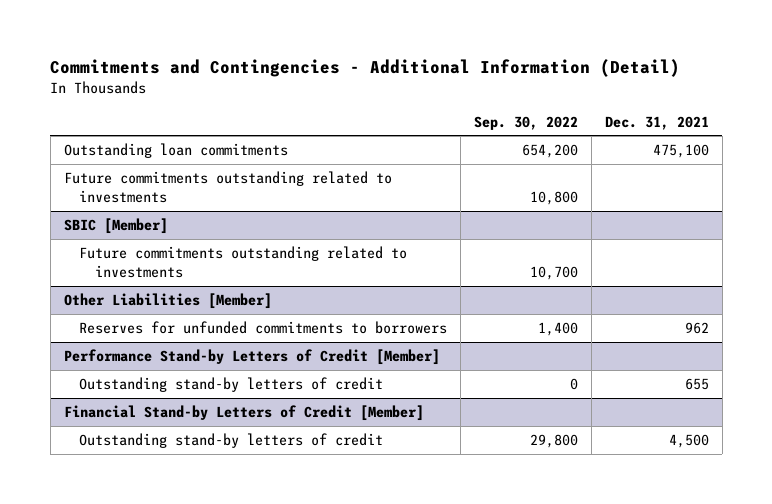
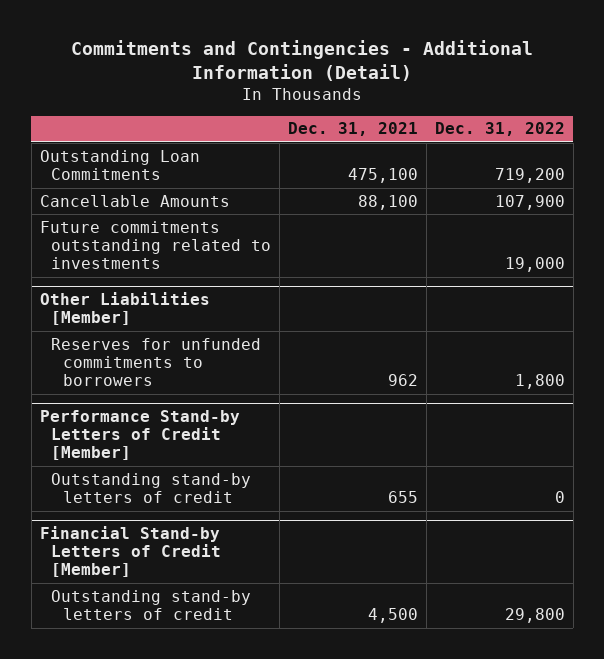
- | Sep. 30, 2022 | Dec. 31, 2021
+ | Dec. 31, 2021 | Dec. 31, 2022
- Outstanding loan commitments | 654,200 | 475,100
- Future commitments outstanding related to investments | 10,800 |
- SBIC [Member]
+ Outstanding Loan Commitments | 475,100 | 719,200
+ Cancellable Amounts | 88,100 | 107,900

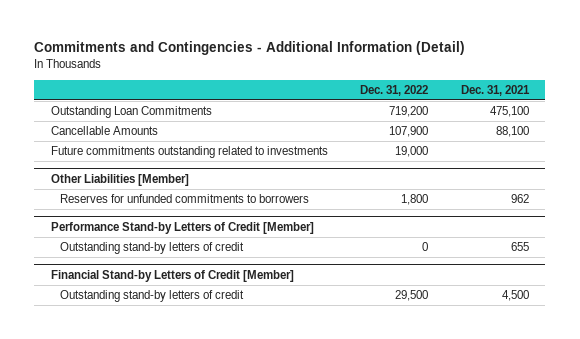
- | Dec. 31, 2021 | Dec. 31, 2022
+ | Dec. 31, 2022 | Dec. 31, 2021
@ Financial Stand-by Letters of Credit [Member]
- Outstanding stand-by letters of credit | 4,500 | 29,800
+ Outstanding stand-by letters of credit | 29,500 | 4,500

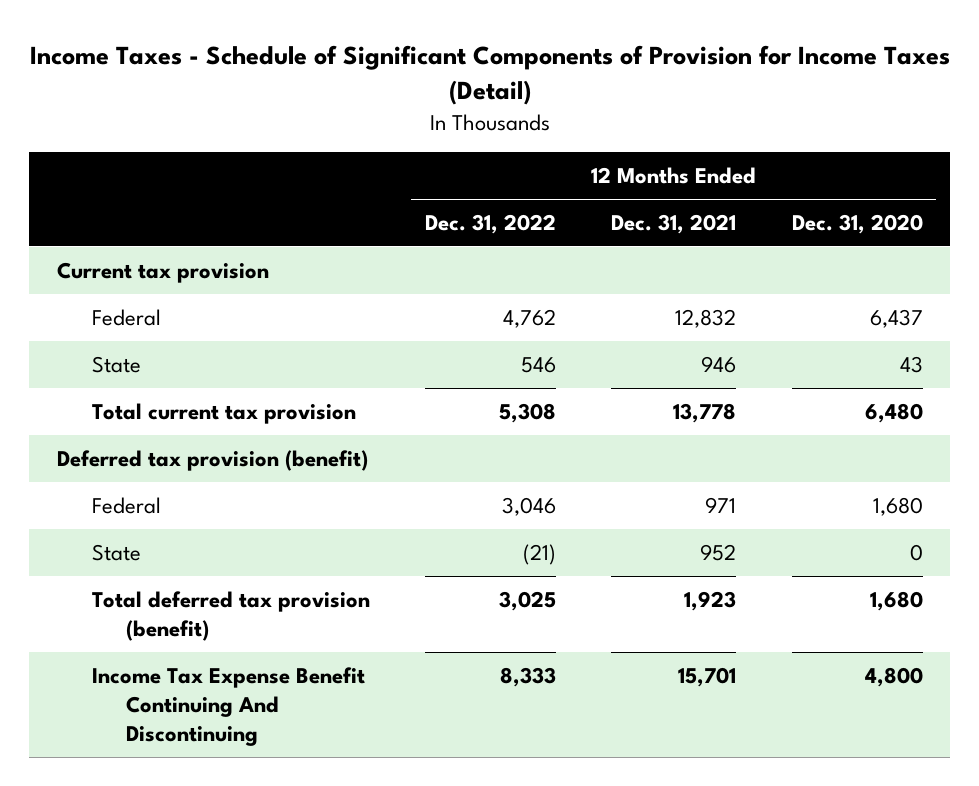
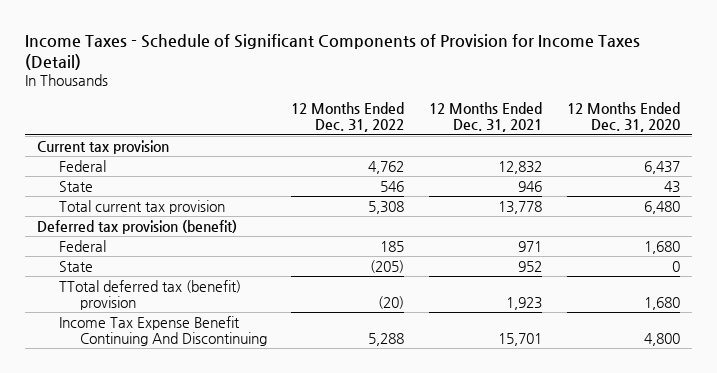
- Federal | 3,046 | 971 | 1,680
- State | (21) | 952 | 0
- Total deferred tax provision (benefit) | 3,025 | 1,923 | 1,680
- Income Tax Expense Benefit Continuing And Discontinuing | 8,333 | 15,701 | 4,800
+ Federal | 185 | 971 | 1,680
+ State | (205) | 952 | 0
+ TTotal deferred tax (benefit) provision | (20) | 1,923 | 1,680
+ Income Tax Expense Benefit Continuing And Discontinuing | 5,288 | 15,701 | 4,800

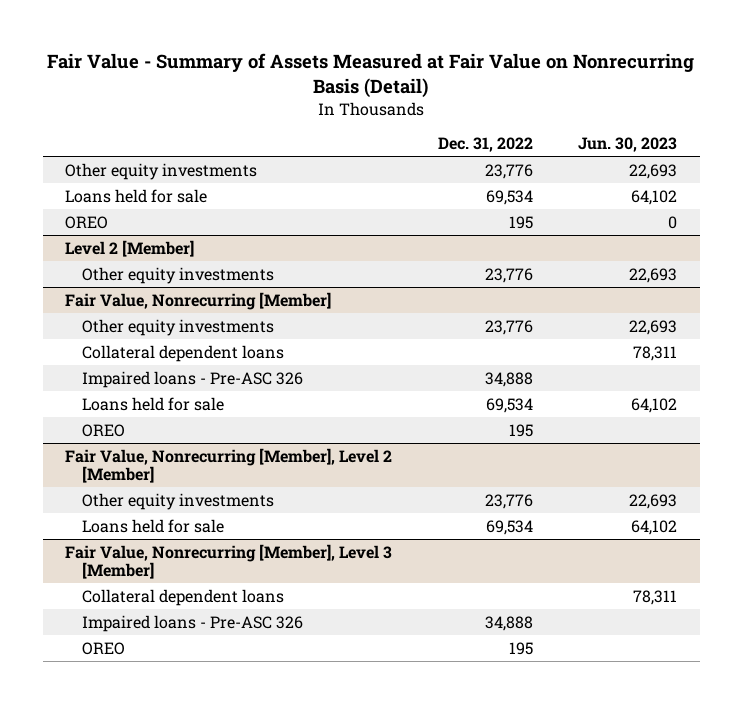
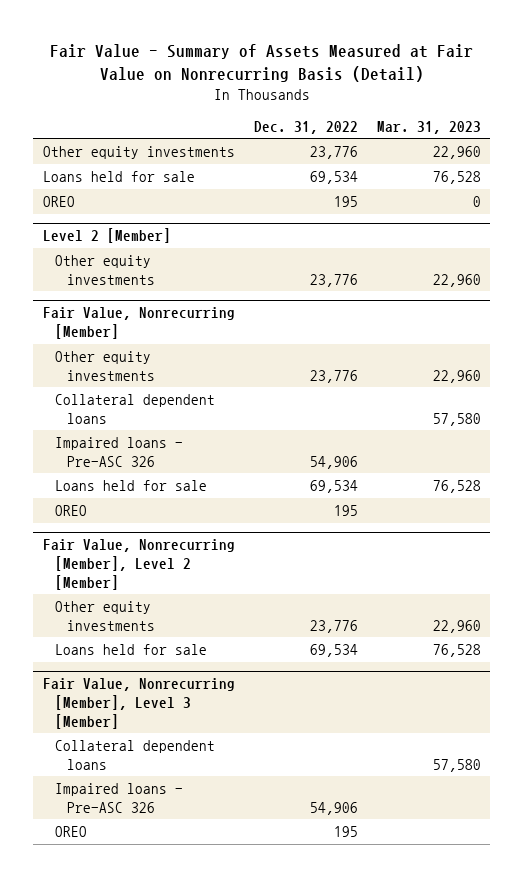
- | Dec. 31, 2022 | Jun. 30, 2023
+ | Dec. 31, 2022 | Mar. 31, 2023
@ Fair Value, Nonrecurring [Member]
- Impaired loans - Pre-ASC 326 | 34,888 |
+ Impaired loans - Pre-ASC 326 | 54,906 |
@ Fair Value, Nonrecurring [Member], Level 3 [Member]
- Impaired loans - Pre-ASC 326 | 34,888 |
+ Impaired loans - Pre-ASC 326 | 54,906 |

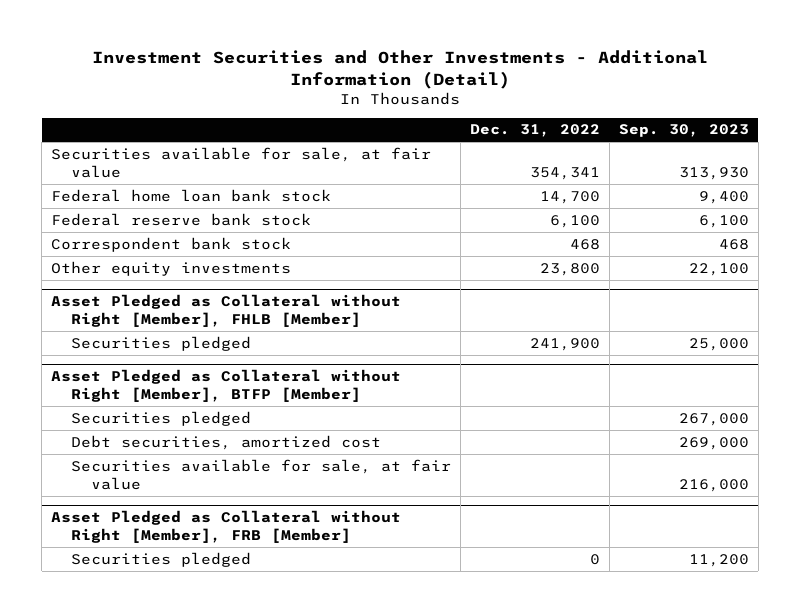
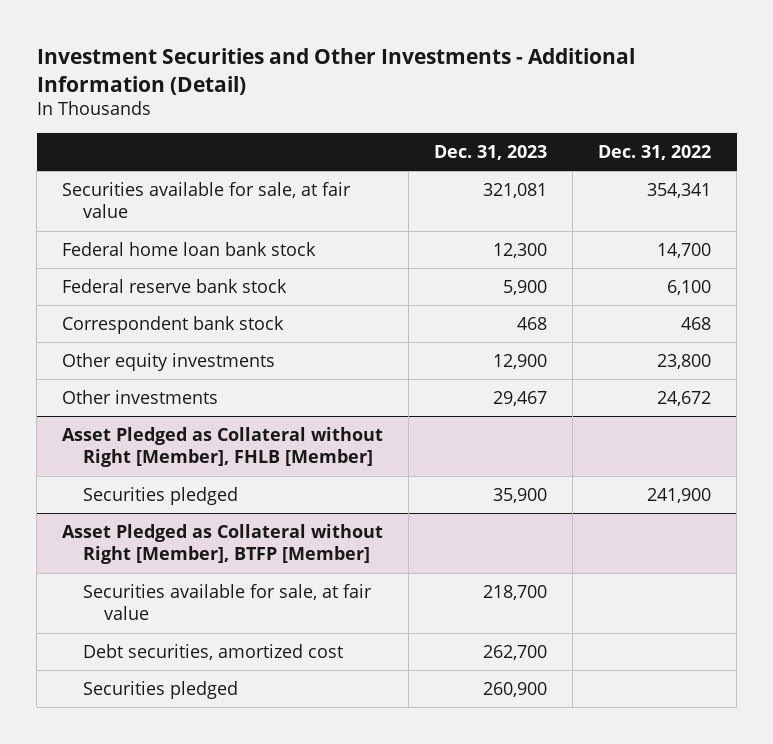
- | Dec. 31, 2022 | Sep. 30, 2023
+ | Dec. 31, 2023 | Dec. 31, 2022
+ Other investments | 29,467 | 24,672
- Asset Pledged as Collateral without Right [Member], FRB [Member]
- Securities pledged | 0 | 11,200
@ Asset Pledged as Collateral without Right [Member], BTFP [Member]
moved down: Debt securities, amortized cost | 262,700 |
moved down: Securities pledged | 260,900 |

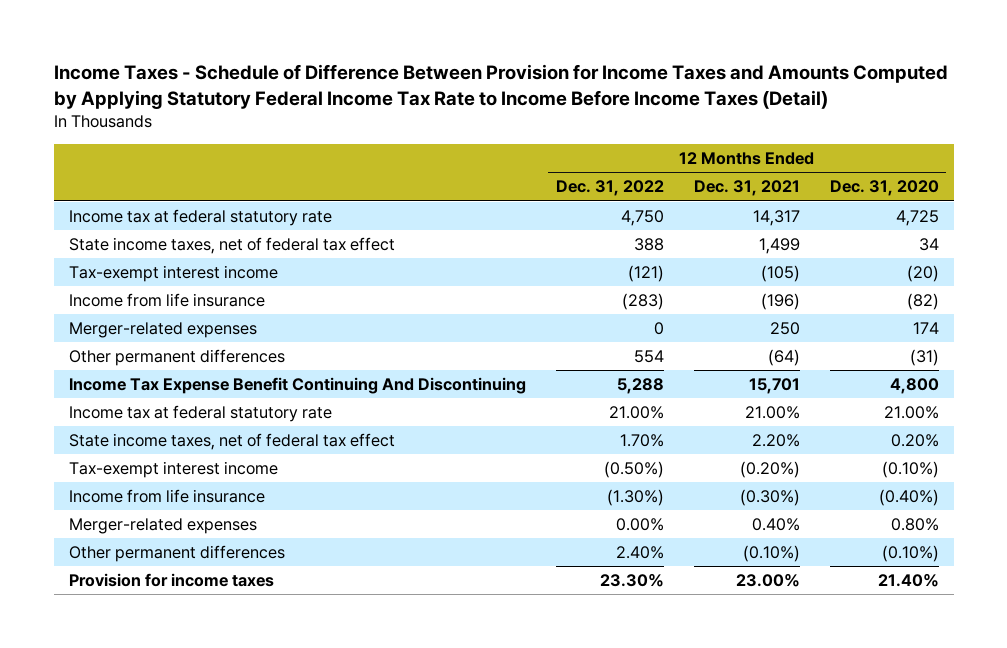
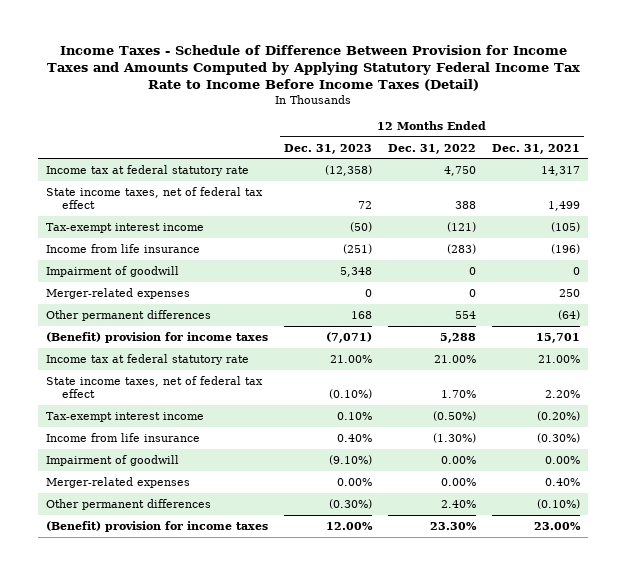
- | 12 Months Ended Dec. 31, 2022 | 12 Months Ended Dec. 31, 2021 | 12 Months Ended Dec. 31, 2020
+ | 12 Months Ended Dec. 31, 2023 | 12 Months Ended Dec. 31, 2022 | 12 Months Ended Dec. 31, 2021
+ Impairment of goodwill | 5,348 | 0 | 0
- Income Tax Expense Benefit Continuing And Discontinuing | 5,288 | 15,701 | 4,800
+ (Benefit) provision for income taxes | (7,071) | 5,288 | 15,701
+ Impairment of goodwill | (9.10%) | 0.00% | 0.00%
- Provision for income taxes | 23.30% | 23.00% | 21.40%
+ (Benefit) provision for income taxes | 12.00% | 23.30% | 23.00%

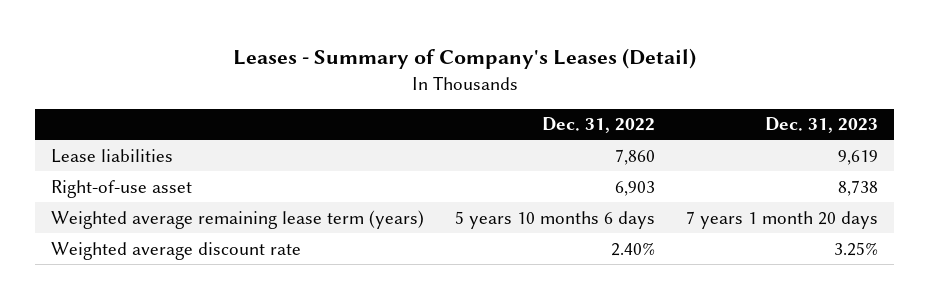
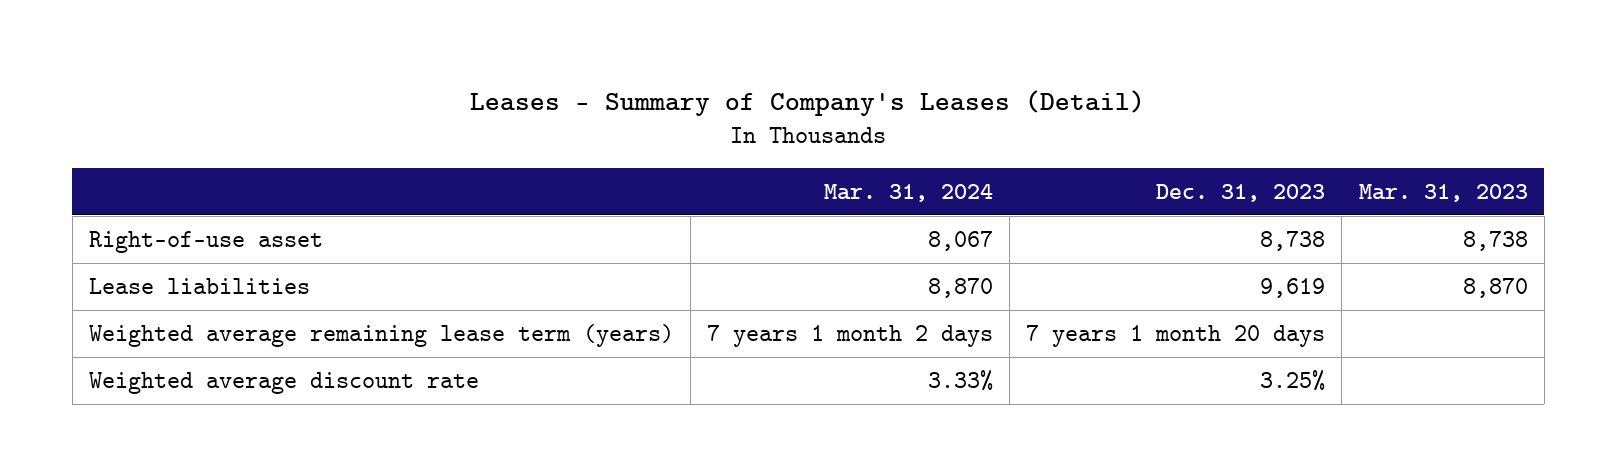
- | Dec. 31, 2022 | Dec. 31, 2023
+ | Mar. 31, 2024 | Dec. 31, 2023 | Mar. 31, 2023
moved down: Lease liabilities | 8,870 | 9,619 | 8,870

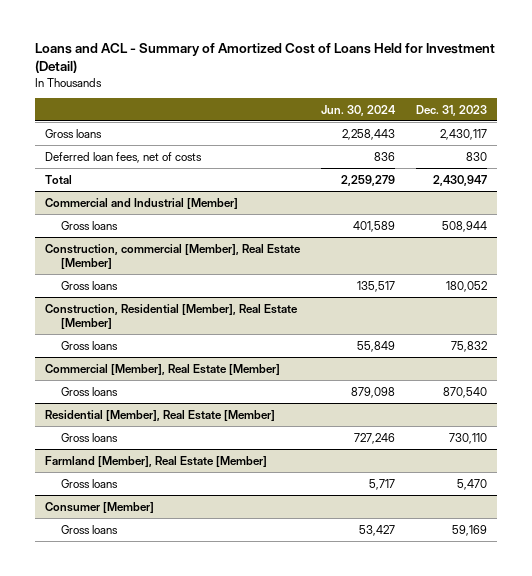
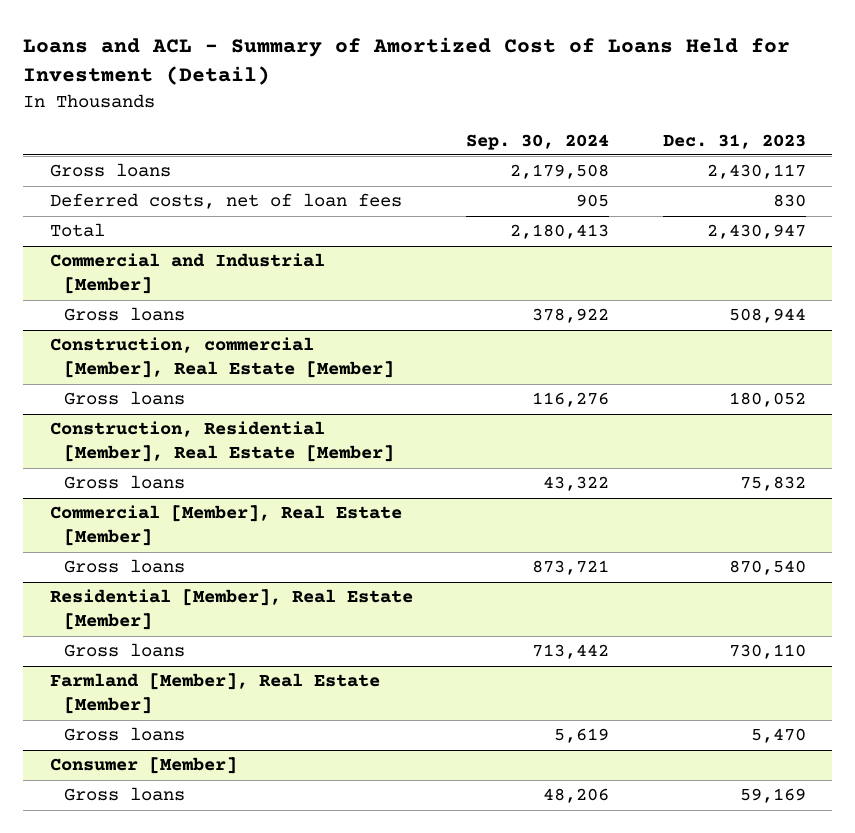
- | Jun. 30, 2024 | Dec. 31, 2023
+ | Sep. 30, 2024 | Dec. 31, 2023
- Deferred loan fees, net of costs | 836 | 830
+ Deferred costs, net of loan fees | 905 | 830

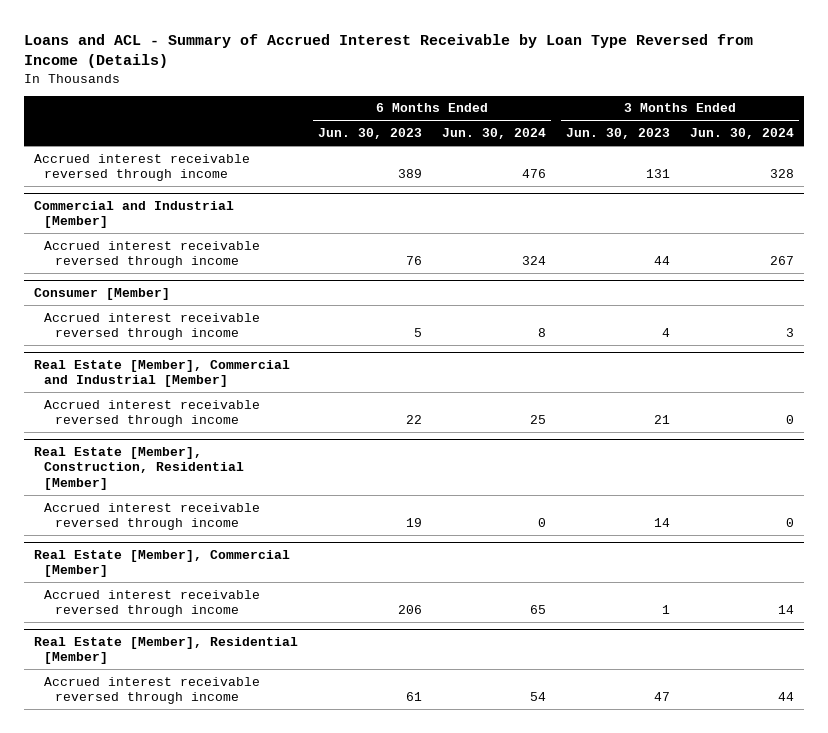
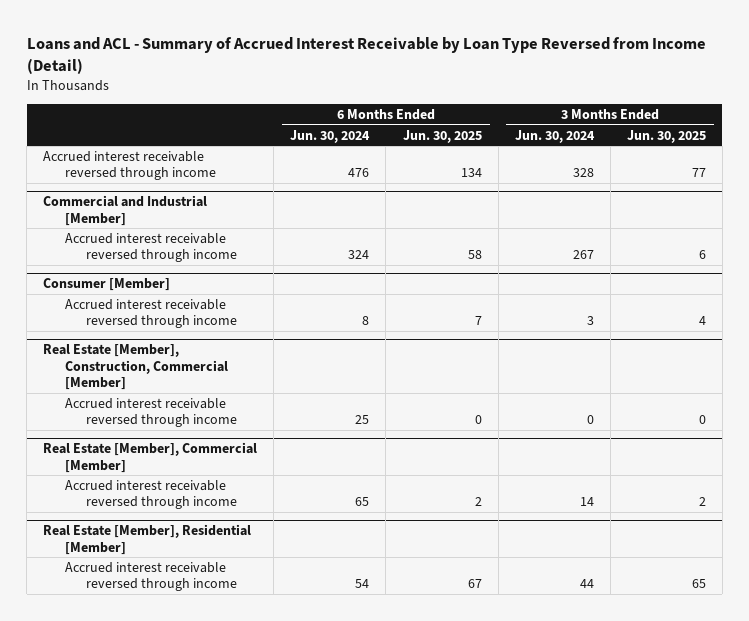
- Loans and ACL - Summary of Accrued Interest Receivable by Loan Type Reversed from Income (Details)
+ Loans and ACL - Summary of Accrued Interest Receivable by Loan Type Reversed from Income (Detail)
- | 6 Months Ended Jun. 30, 2023 | 6 Months Ended Jun. 30, 2024 | 3 Months Ended Jun. 30, 2023 | 3 Months Ended Jun. 30, 2024
+ | 6 Months Ended Jun. 30, 2024 | 6 Months Ended Jun. 30, 2025 | 3 Months Ended Jun. 30, 2024 | 3 Months Ended Jun. 30, 2025
- Real Estate [Member], Commercial and Industrial [Member]
+ Real Estate [Member], Construction, Commercial [Member]
- Real Estate [Member], Construction, Residential [Member]
- Accrued interest receivable reversed through income | 19 | 0 | 14 | 0

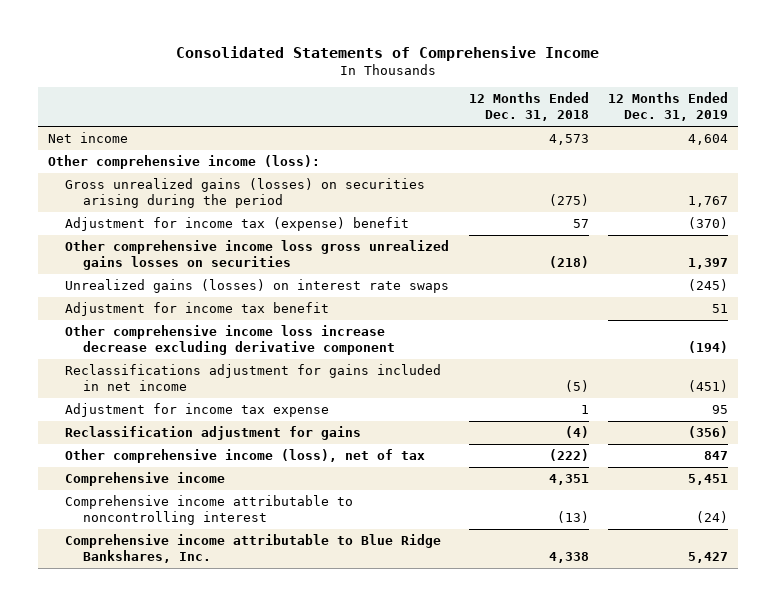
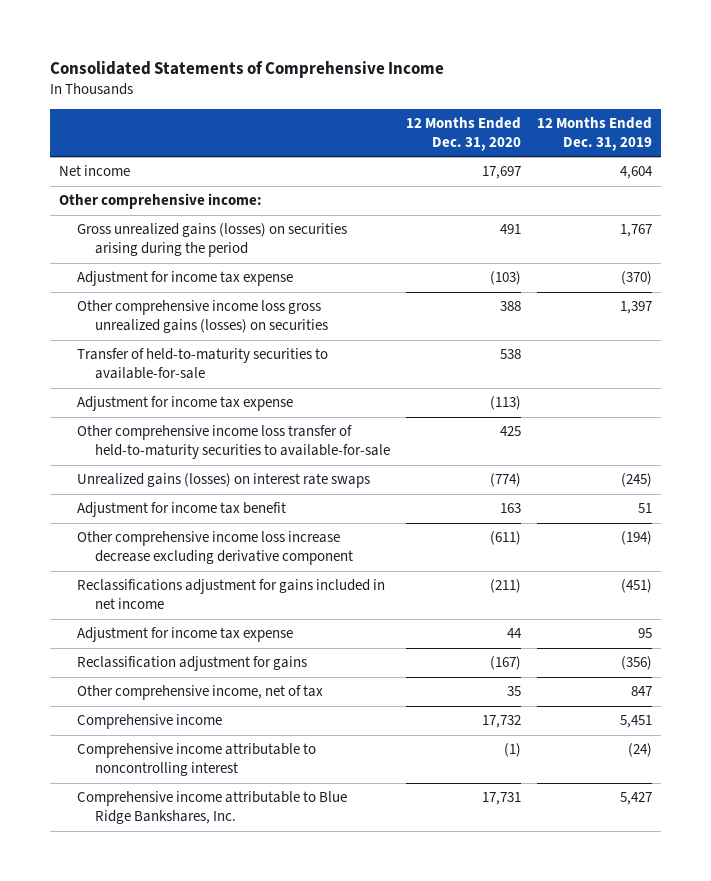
- | 12 Months Ended Dec. 31, 2018 | 12 Months Ended Dec. 31, 2019
+ | 12 Months Ended Dec. 31, 2020 | 12 Months Ended Dec. 31, 2019
- Other comprehensive income (loss):
+ Other comprehensive income:
- Adjustment for income tax (expense) benefit | 57 | (370)
- Other comprehensive income loss gross unrealized gains losses on securities | (218) | 1,397
+ Adjustment for income tax expense | (103) | (370)
+ Other comprehensive income loss gross unrealized gains (losses) on securities | 388 | 1,397
+ Transfer of held-to-maturity securities to available-for-sale | 538 |
+ Adjustment for income tax expense | (113) |
+ Other comprehensive income loss transfer of held-to-maturity securities to available-for-sale | 425 |
- Other comprehensive income (loss), net of tax | (222) | 847
+ Other comprehensive income, net of tax | 35 | 847

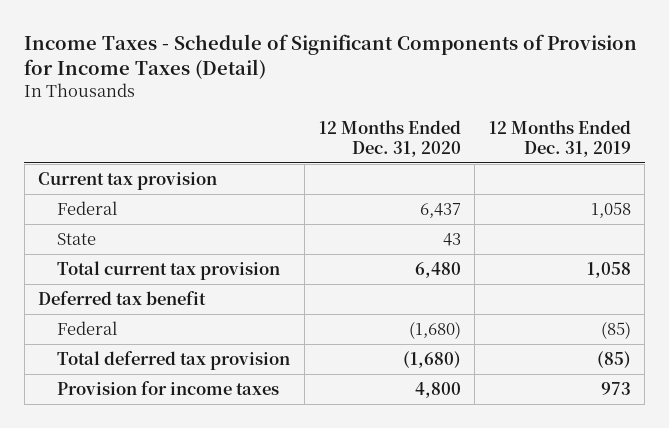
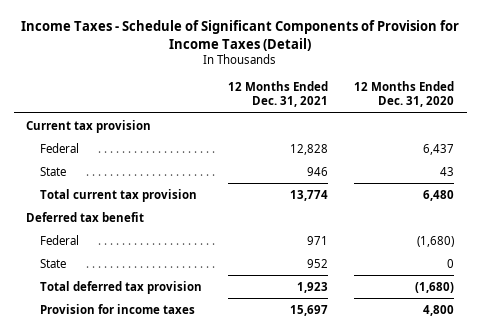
- | 12 Months Ended Dec. 31, 2020 | 12 Months Ended Dec. 31, 2019
+ | 12 Months Ended Dec. 31, 2021 | 12 Months Ended Dec. 31, 2020
+ State | 952 | 0

